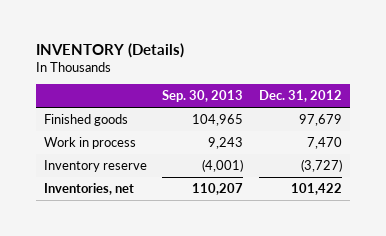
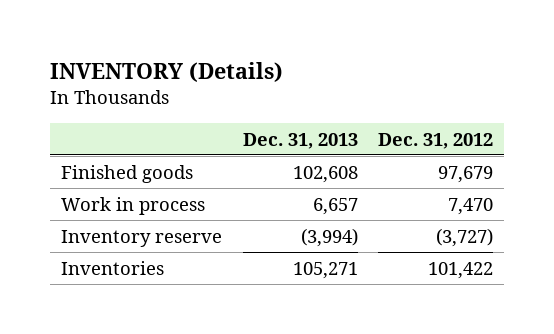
- | Sep. 30, 2013 | Dec. 31, 2012
+ | Dec. 31, 2013 | Dec. 31, 2012
- Inventories, net | 110,207 | 101,422
+ Inventories | 105,271 | 101,422

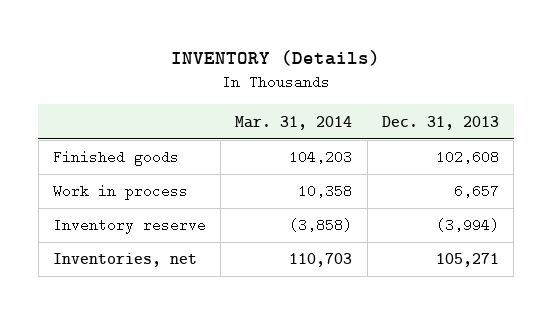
- | Dec. 31, 2013 | Dec. 31, 2012
+ | Mar. 31, 2014 | Dec. 31, 2013
- Inventories | 105,271 | 101,422
+ Inventories, net | 110,703 | 105,271

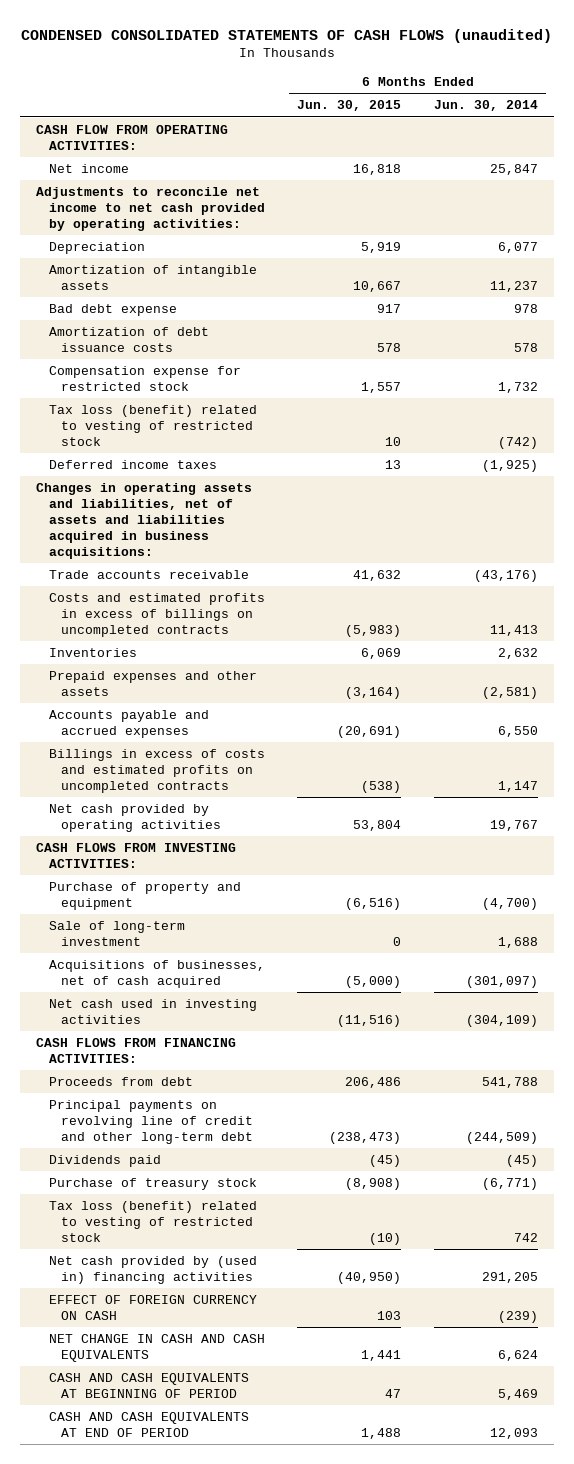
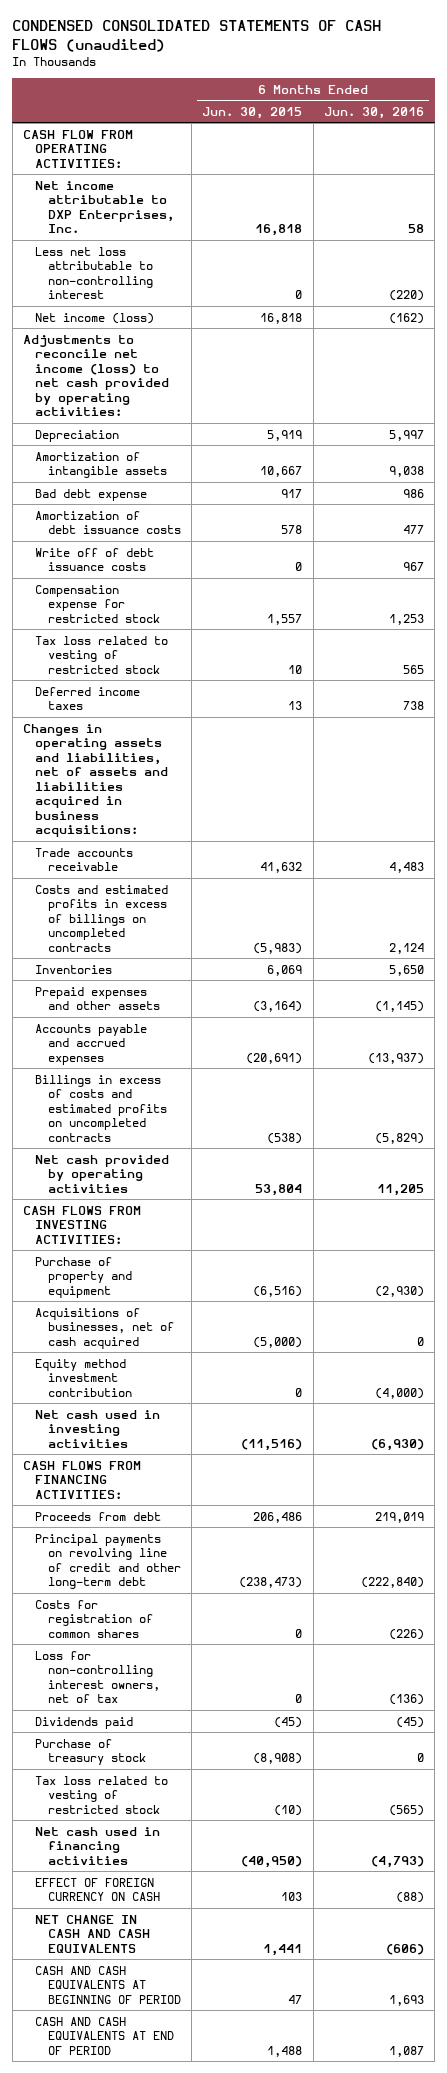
- | 6 Months Ended Jun. 30, 2015 | 6 Months Ended Jun. 30, 2014
+ | 6 Months Ended Jun. 30, 2015 | 6 Months Ended Jun. 30, 2016
- Net income | 16,818 | 25,847
- Adjustments to reconcile net income to net cash provided by operating activities:
+ Net income attributable to DXP Enterprises, Inc. | 16,818 | 58
+ Less net loss attributable to non-controlling interest | 0 | (220)
+ Net income (loss) | 16,818 | (162)
+ Adjustments to reconcile net income (loss) to net cash provided by operating activities:
+ Write off of debt issuance costs | 0 | 967
- Tax loss (benefit) related to vesting of restricted stock | 10 | (742)
+ Tax loss related to vesting of restricted stock | 10 | 565
- Sale of long-term investment | 0 | 1,688
+ Equity method investment contribution | 0 | (4,000)
+ Costs for registration of common shares | 0 | (226)
+ Loss for non-controlling interest owners, net of tax | 0 | (136)
- Tax loss (benefit) related to vesting of restricted stock | (10) | 742
- Net cash provided by (used in) financing activities | (40,950) | 291,205
+ Tax loss related to vesting of restricted stock | (10) | (565)
+ Net cash used in financing activities | (40,950) | (4,793)

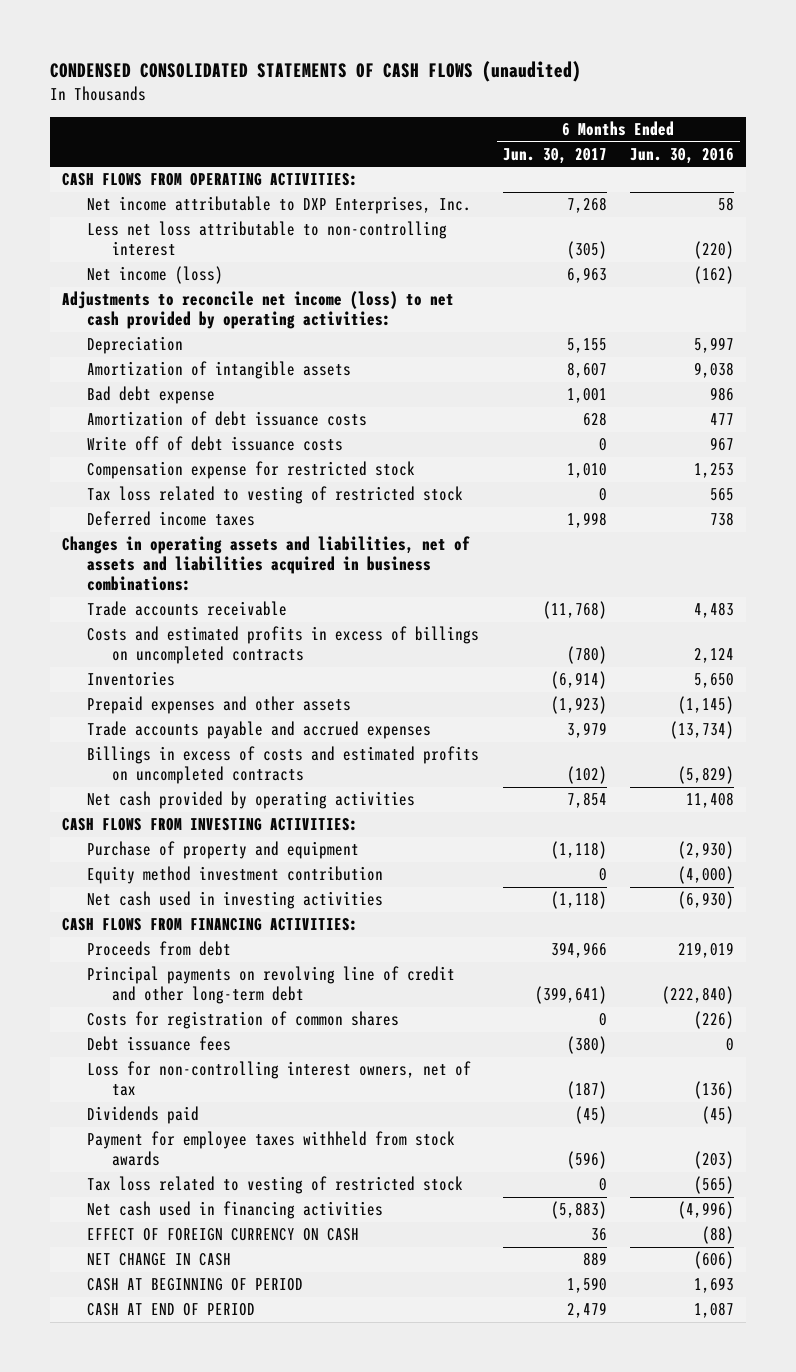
- | 6 Months Ended Jun. 30, 2015 | 6 Months Ended Jun. 30, 2016
+ | 6 Months Ended Jun. 30, 2017 | 6 Months Ended Jun. 30, 2016
- CASH FLOW FROM OPERATING ACTIVITIES:
+ CASH FLOWS FROM OPERATING ACTIVITIES:
- Changes in operating assets and liabilities, net of assets and liabilities acquired in business acquisitions:
+ Changes in operating assets and liabilities, net of assets and liabilities acquired in business combinations:
- Accounts payable and accrued expenses | (20,691) | (13,937)
+ Trade accounts payable and accrued expenses | 3,979 | (13,734)
- Net cash provided by operating activities | 53,804 | 11,205
+ Net cash provided by operating activities | 7,854 | 11,408
- Acquisitions of businesses, net of cash acquired | (5,000) | 0
+ Debt issuance fees | (380) | 0
- Purchase of treasury stock | (8,908) | 0
+ Payment for employee taxes withheld from stock awards | (596) | (203)
- Net cash used in financing activities | (40,950) | (4,793)
+ Net cash used in financing activities | (5,883) | (4,996)
- NET CHANGE IN CASH AND CASH EQUIVALENTS | 1,441 | (606)
- CASH AND CASH EQUIVALENTS AT BEGINNING OF PERIOD | 47 | 1,693
- CASH AND CASH EQUIVALENTS AT END OF PERIOD | 1,488 | 1,087
+ NET CHANGE IN CASH | 889 | (606)
+ CASH AT BEGINNING OF PERIOD | 1,590 | 1,693
+ CASH AT END OF PERIOD | 2,479 | 1,087

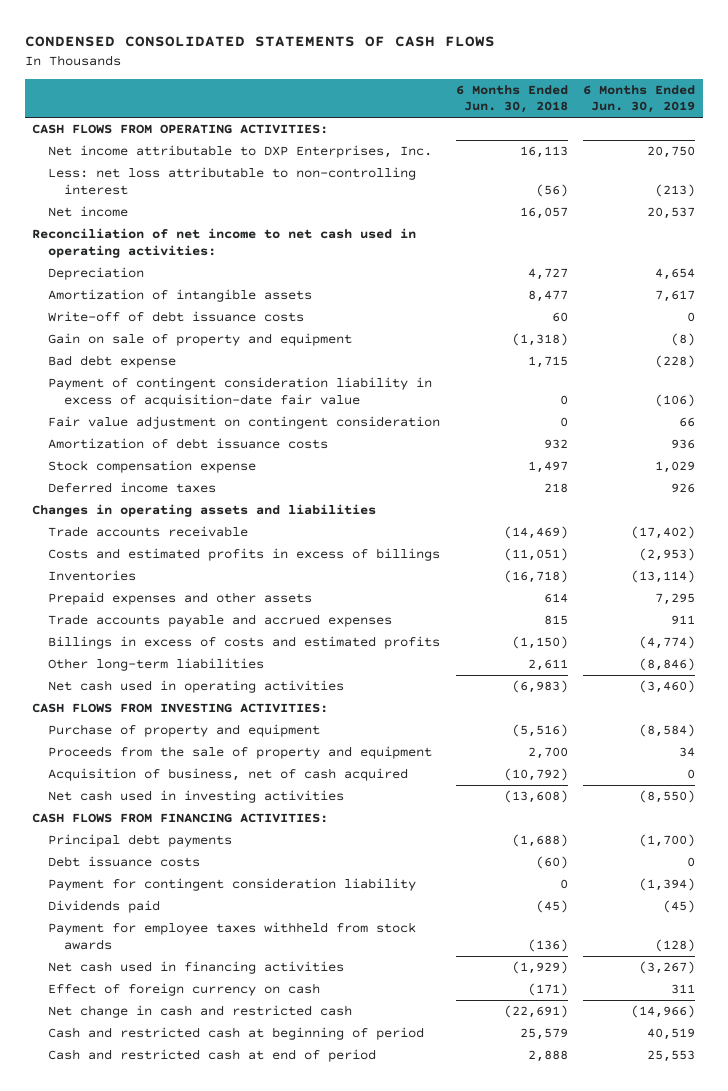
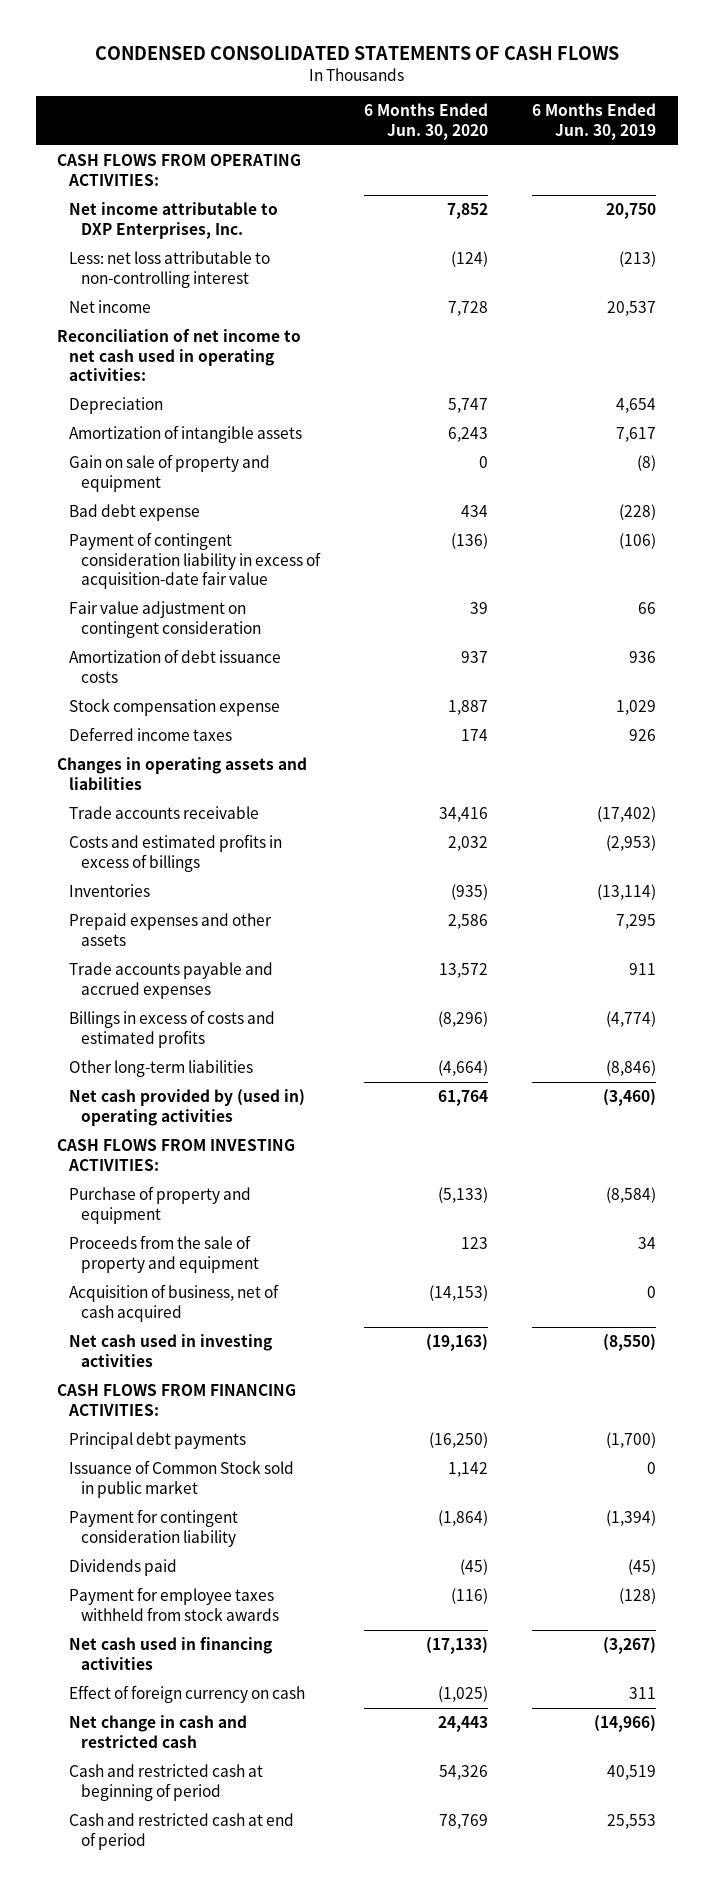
- | 6 Months Ended Jun. 30, 2018 | 6 Months Ended Jun. 30, 2019
+ | 6 Months Ended Jun. 30, 2020 | 6 Months Ended Jun. 30, 2019
- Write-off of debt issuance costs | 60 | 0
- Net cash used in operating activities | (6,983) | (3,460)
+ Net cash provided by (used in) operating activities | 61,764 | (3,460)
- Debt issuance costs | (60) | 0
+ Issuance of Common Stock sold in public market | 1,142 | 0

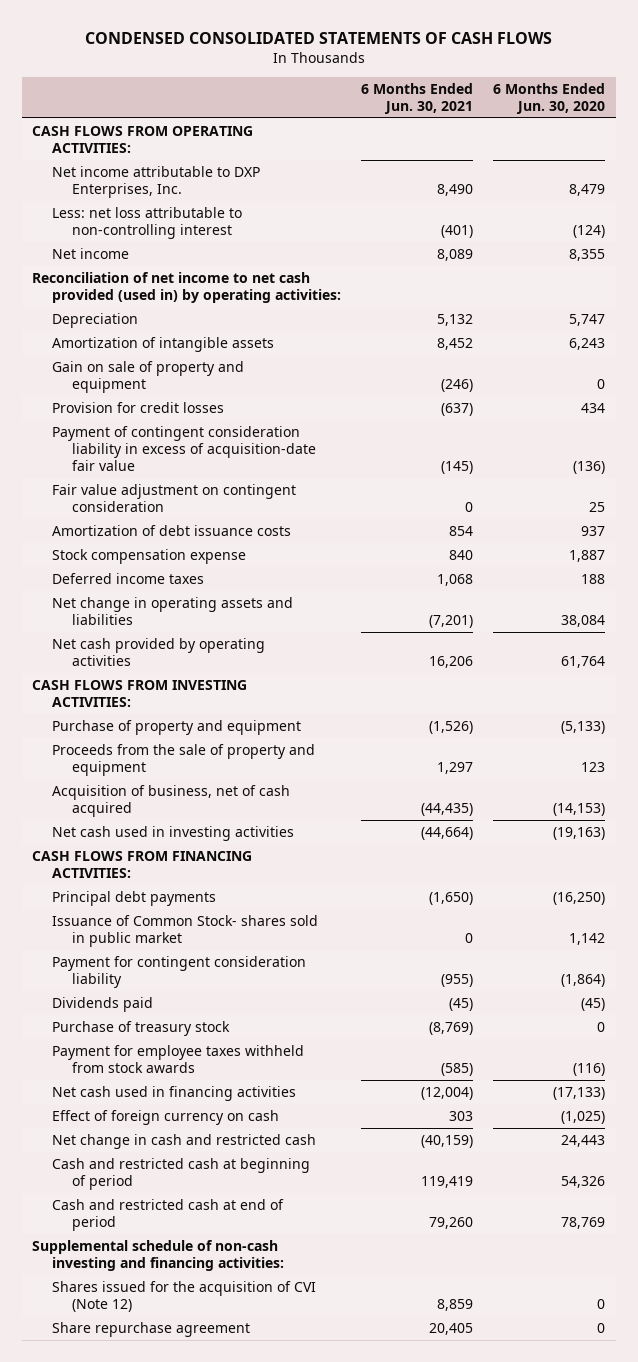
- | 6 Months Ended Jun. 30, 2020 | 6 Months Ended Jun. 30, 2019
+ | 6 Months Ended Jun. 30, 2021 | 6 Months Ended Jun. 30, 2020
- Net income attributable to DXP Enterprises, Inc. | 7,852 | 20,750
+ Net income attributable to DXP Enterprises, Inc. | 8,490 | 8,479
- Net income | 7,728 | 20,537
- Reconciliation of net income to net cash used in operating activities:
+ Net income | 8,089 | 8,355
+ Reconciliation of net income to net cash provided (used in) by operating activities:
- Bad debt expense | 434 | (228)
+ Provision for credit losses | (637) | 434
- Fair value adjustment on contingent consideration | 39 | 66
+ Fair value adjustment on contingent consideration | 0 | 25
- Deferred income taxes | 174 | 926
- Changes in operating assets and liabilities
- Trade accounts receivable | 34,416 | (17,402)
- Costs and estimated profits in excess of billings | 2,032 | (2,953)
- Inventories | (935) | (13,114)
- Prepaid expenses and other assets | 2,586 | 7,295
- Trade accounts payable and accrued expenses | 13,572 | 911
- Billings in excess of costs and estimated profits | (8,296) | (4,774)
- Other long-term liabilities | (4,664) | (8,846)
- Net cash provided by (used in) operating activities | 61,764 | (3,460)
+ Deferred income taxes | 1,068 | 188
+ Net change in operating assets and liabilities | (7,201) | 38,084
+ Net cash provided by operating activities | 16,206 | 61,764
- Issuance of Common Stock sold in public market | 1,142 | 0
+ Issuance of Common Stock- shares sold in public market | 0 | 1,142
+ Purchase of treasury stock | (8,769) | 0
+ Supplemental schedule of non-cash investing and financing activities:
+ Shares issued for the acquisition of CVI (Note 12) | 8,859 | 0
+ Share repurchase agreement | 20,405 | 0

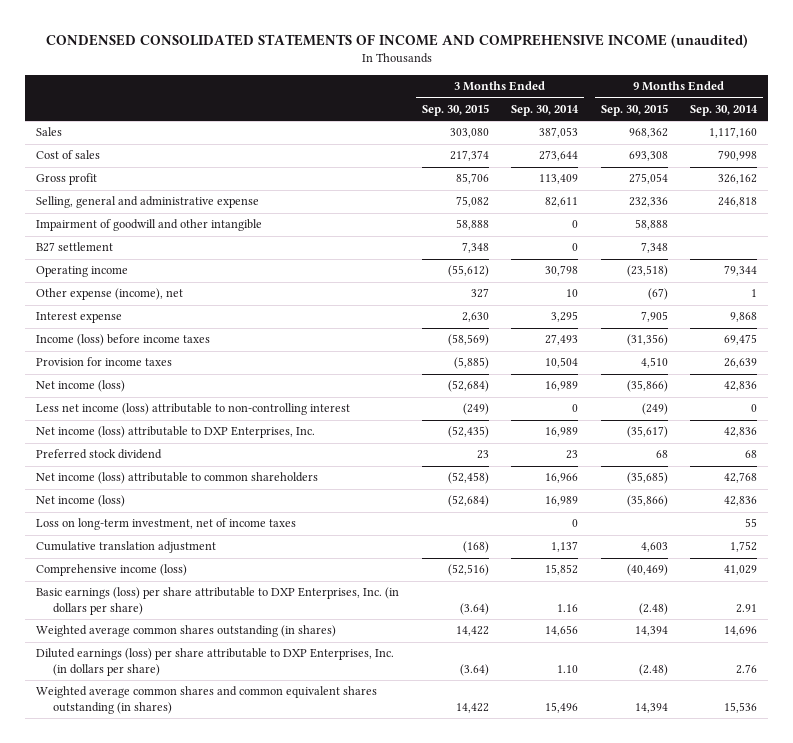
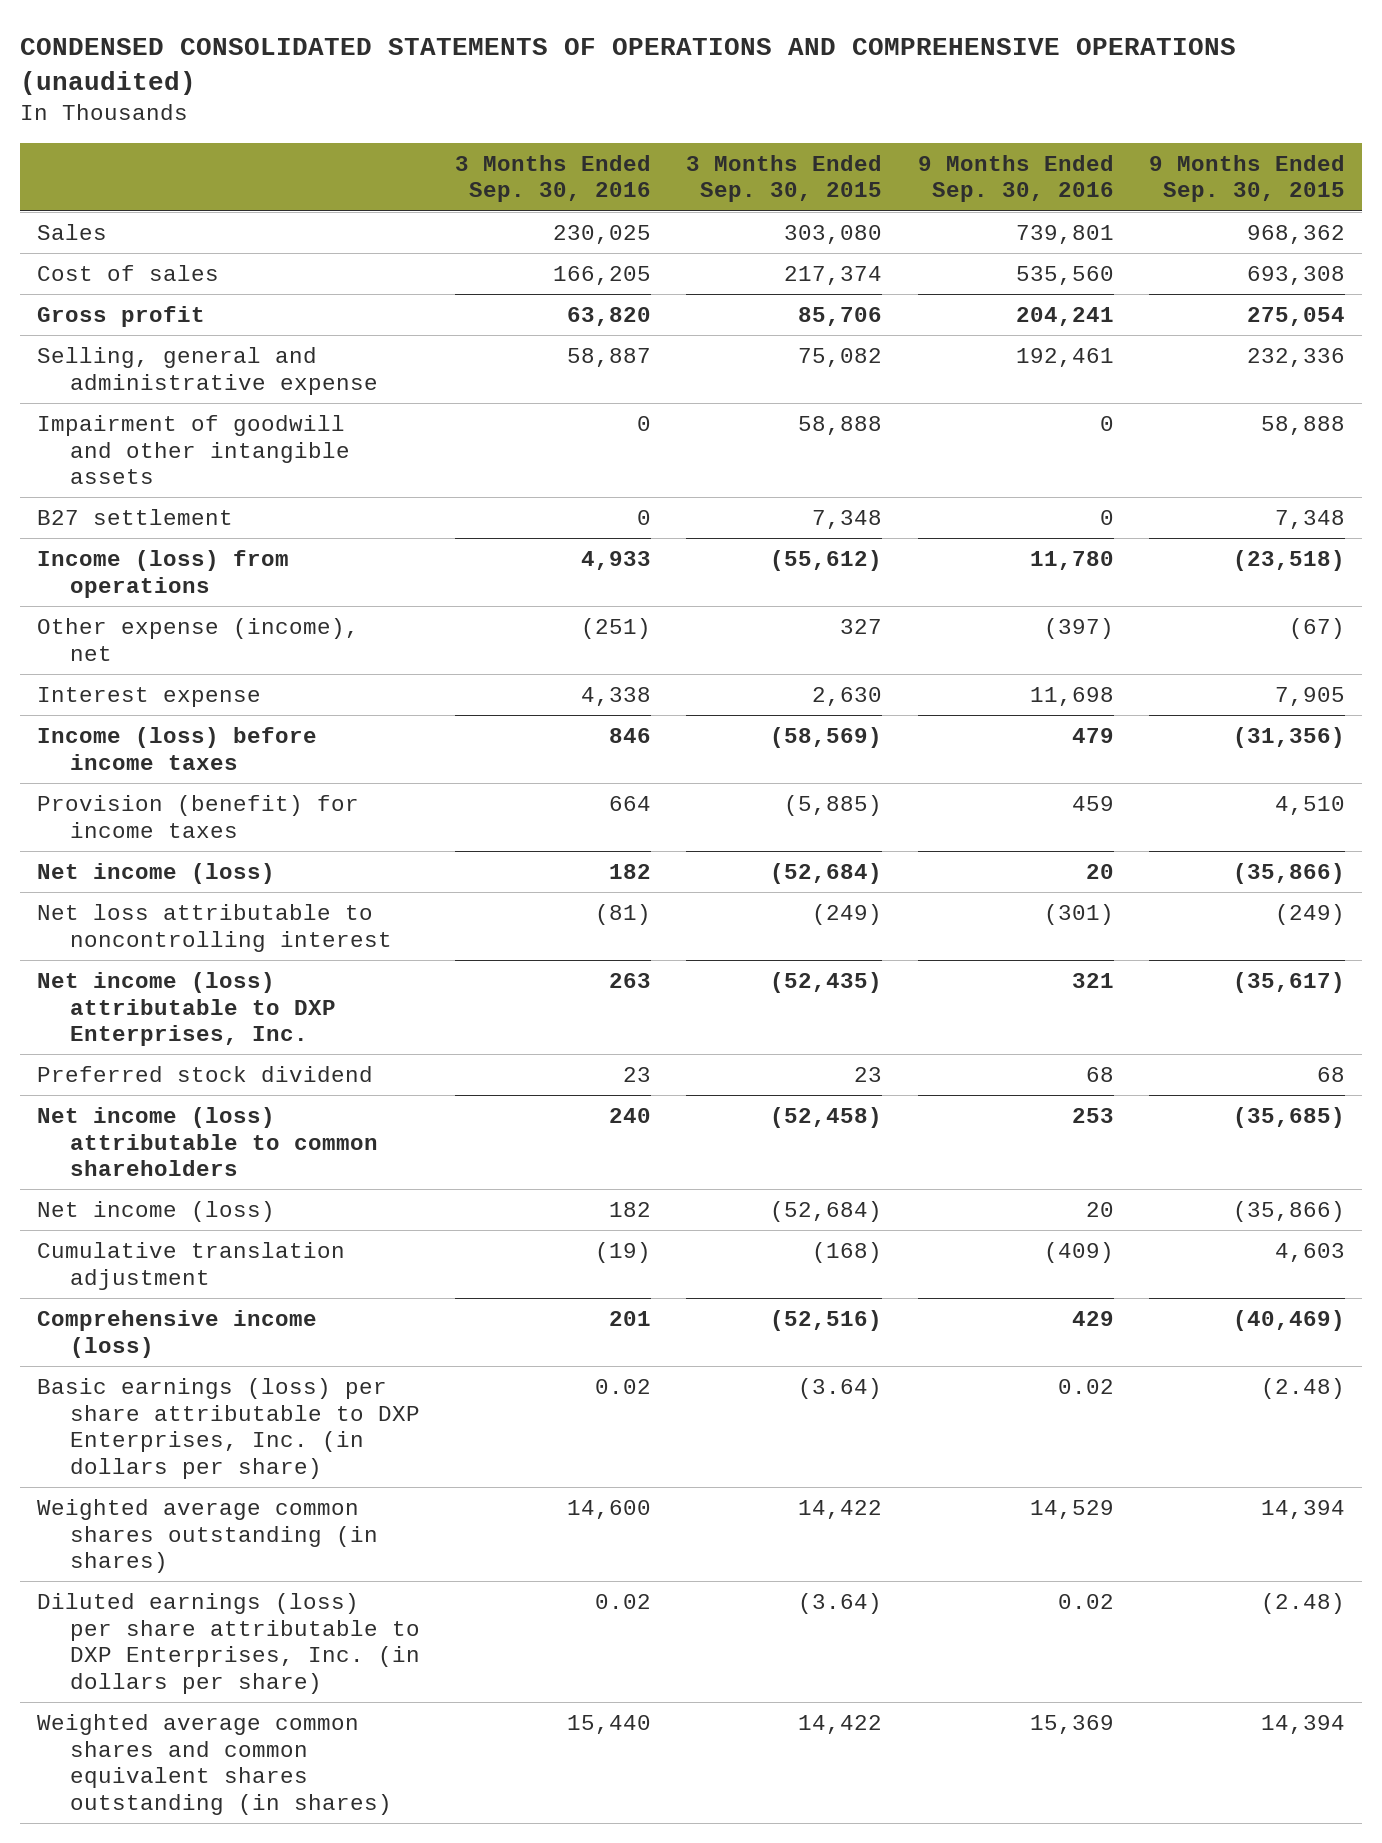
- CONDENSED CONSOLIDATED STATEMENTS OF INCOME AND COMPREHENSIVE INCOME (unaudited)
+ CONDENSED CONSOLIDATED STATEMENTS OF OPERATIONS AND COMPREHENSIVE OPERATIONS (unaudited)
- | 3 Months Ended Sep. 30, 2015 | 3 Months Ended Sep. 30, 2014 | 9 Months Ended Sep. 30, 2015 | 9 Months Ended Sep. 30, 2014
+ | 3 Months Ended Sep. 30, 2016 | 3 Months Ended Sep. 30, 2015 | 9 Months Ended Sep. 30, 2016 | 9 Months Ended Sep. 30, 2015
- Impairment of goodwill and other intangible | 58,888 | 0 | 58,888 |
+ Impairment of goodwill and other intangible assets | 0 | 58,888 | 0 | 58,888
- Operating income | (55,612) | 30,798 | (23,518) | 79,344
+ Income (loss) from operations | 4,933 | (55,612) | 11,780 | (23,518)
- Provision for income taxes | (5,885) | 10,504 | 4,510 | 26,639
+ Provision (benefit) for income taxes | 664 | (5,885) | 459 | 4,510
- Less net income (loss) attributable to non-controlling interest | (249) | 0 | (249) | 0
+ Net loss attributable to noncontrolling interest | (81) | (249) | (301) | (249)
- Loss on long-term investment, net of income taxes | | 0 | | 55

